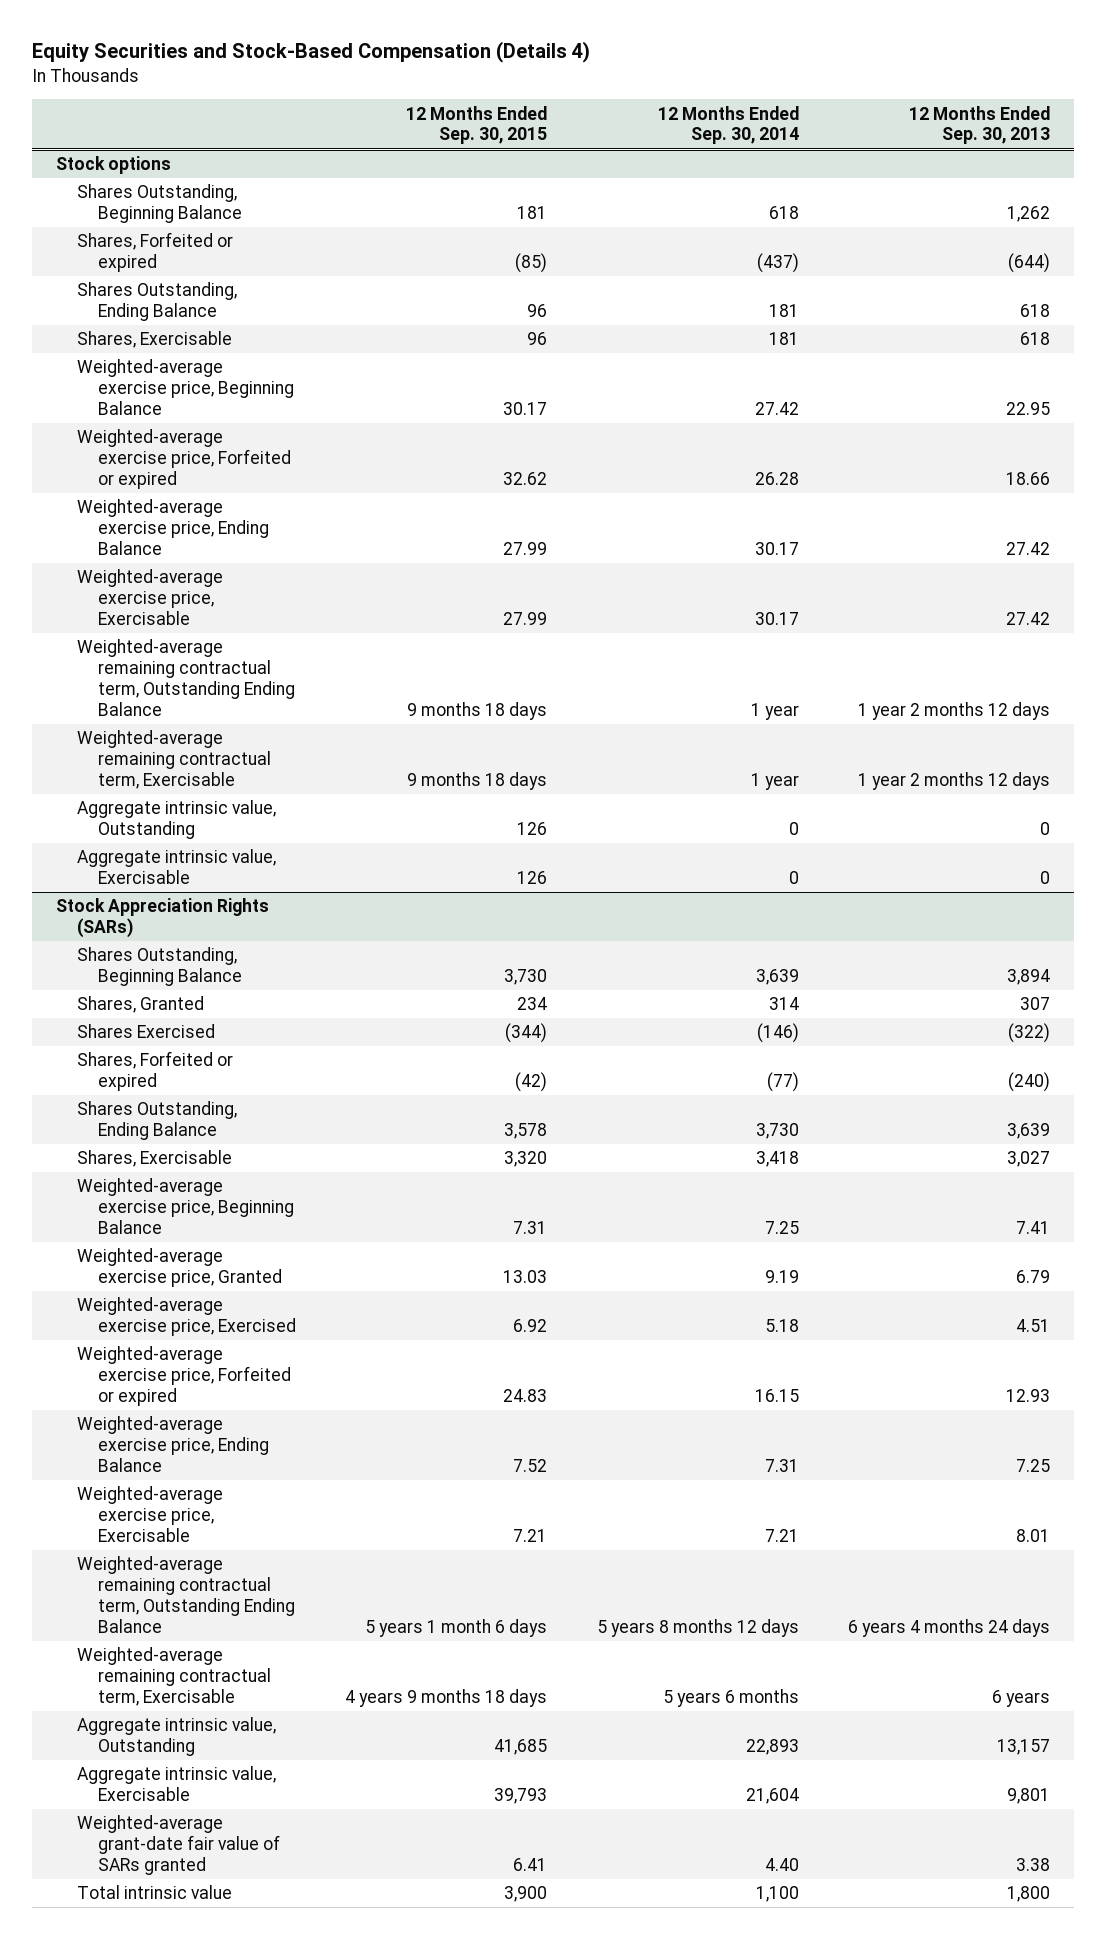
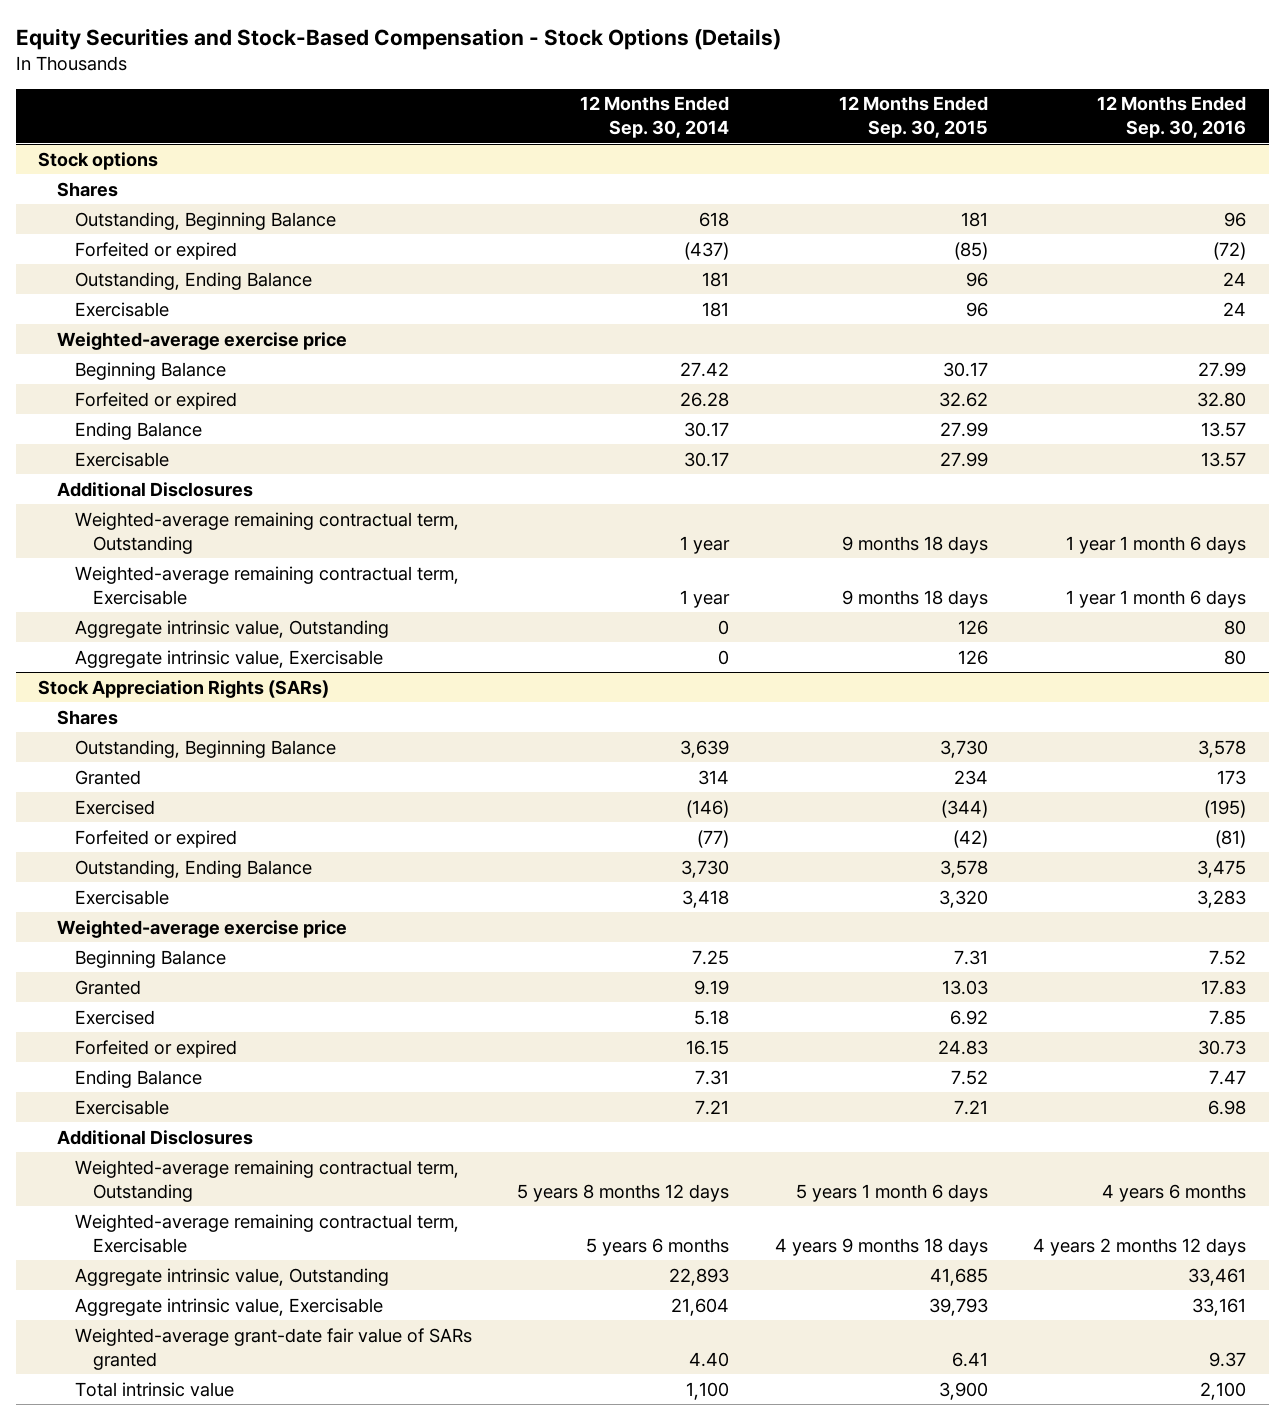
- Equity Securities and Stock-Based Compensation (Details 4)
+ Equity Securities and Stock-Based Compensation - Stock Options (Details)
- | 12 Months Ended Sep. 30, 2015 | 12 Months Ended Sep. 30, 2014 | 12 Months Ended Sep. 30, 2013
+ | 12 Months Ended Sep. 30, 2014 | 12 Months Ended Sep. 30, 2015 | 12 Months Ended Sep. 30, 2016
@ Stock options
- Shares Outstanding, Beginning Balance | 181 | 618 | 1,262
- Shares, Forfeited or expired | (85) | (437) | (644)
- Shares Outstanding, Ending Balance | 96 | 181 | 618
- Shares, Exercisable | 96 | 181 | 618
- Weighted-average exercise price, Beginning Balance | 30.17 | 27.42 | 22.95
- Weighted-average exercise price, Forfeited or expired | 32.62 | 26.28 | 18.66
- Weighted-average exercise price, Ending Balance | 27.99 | 30.17 | 27.42
- Weighted-average exercise price, Exercisable | 27.99 | 30.17 | 27.42
- Weighted-average remaining contractual term, Outstanding Ending Balance | 9 months 18 days | 1 year | 1 year 2 months 12 days
+ Shares
+ Outstanding, Beginning Balance | 618 | 181 | 96
+ Forfeited or expired | (437) | (85) | (72)
+ Outstanding, Ending Balance | 181 | 96 | 24
+ Exercisable | 181 | 96 | 24
+ Weighted-average exercise price
+ Beginning Balance | 27.42 | 30.17 | 27.99
+ Forfeited or expired | 26.28 | 32.62 | 32.80
+ Ending Balance | 30.17 | 27.99 | 13.57
+ Exercisable | 30.17 | 27.99 | 13.57
+ Additional Disclosures
+ Weighted-average remaining contractual term, Outstanding | 1 year | 9 months 18 days | 1 year 1 month 6 days
@ Stock Appreciation Rights (SARs)
- Shares Outstanding, Beginning Balance | 3,730 | 3,639 | 3,894
- Shares, Granted | 234 | 314 | 307
- Shares Exercised | (344) | (146) | (322)
- Shares, Forfeited or expired | (42) | (77) | (240)
- Shares Outstanding, Ending Balance | 3,578 | 3,730 | 3,639
- Shares, Exercisable | 3,320 | 3,418 | 3,027
- Weighted-average exercise price, Beginning Balance | 7.31 | 7.25 | 7.41
- Weighted-average exercise price, Granted | 13.03 | 9.19 | 6.79
- Weighted-average exercise price, Exercised | 6.92 | 5.18 | 4.51
- Weighted-average exercise price, Forfeited or expired | 24.83 | 16.15 | 12.93
- Weighted-average exercise price, Ending Balance | 7.52 | 7.31 | 7.25
- Weighted-average exercise price, Exercisable | 7.21 | 7.21 | 8.01
- Weighted-average remaining contractual term, Outstanding Ending Balance | 5 years 1 month 6 days | 5 years 8 months 12 days | 6 years 4 months 24 days
+ Shares
+ Outstanding, Beginning Balance | 3,639 | 3,730 | 3,578
+ Granted | 314 | 234 | 173
+ Exercised | (146) | (344) | (195)
+ Forfeited or expired | (77) | (42) | (81)
+ Outstanding, Ending Balance | 3,730 | 3,578 | 3,475
+ Exercisable | 3,418 | 3,320 | 3,283
+ Weighted-average exercise price
+ Beginning Balance | 7.25 | 7.31 | 7.52
+ Granted | 9.19 | 13.03 | 17.83
+ Exercised | 5.18 | 6.92 | 7.85
+ Forfeited or expired | 16.15 | 24.83 | 30.73
+ Ending Balance | 7.31 | 7.52 | 7.47
+ Exercisable | 7.21 | 7.21 | 6.98
+ Additional Disclosures
+ Weighted-average remaining contractual term, Outstanding | 5 years 8 months 12 days | 5 years 1 month 6 days | 4 years 6 months

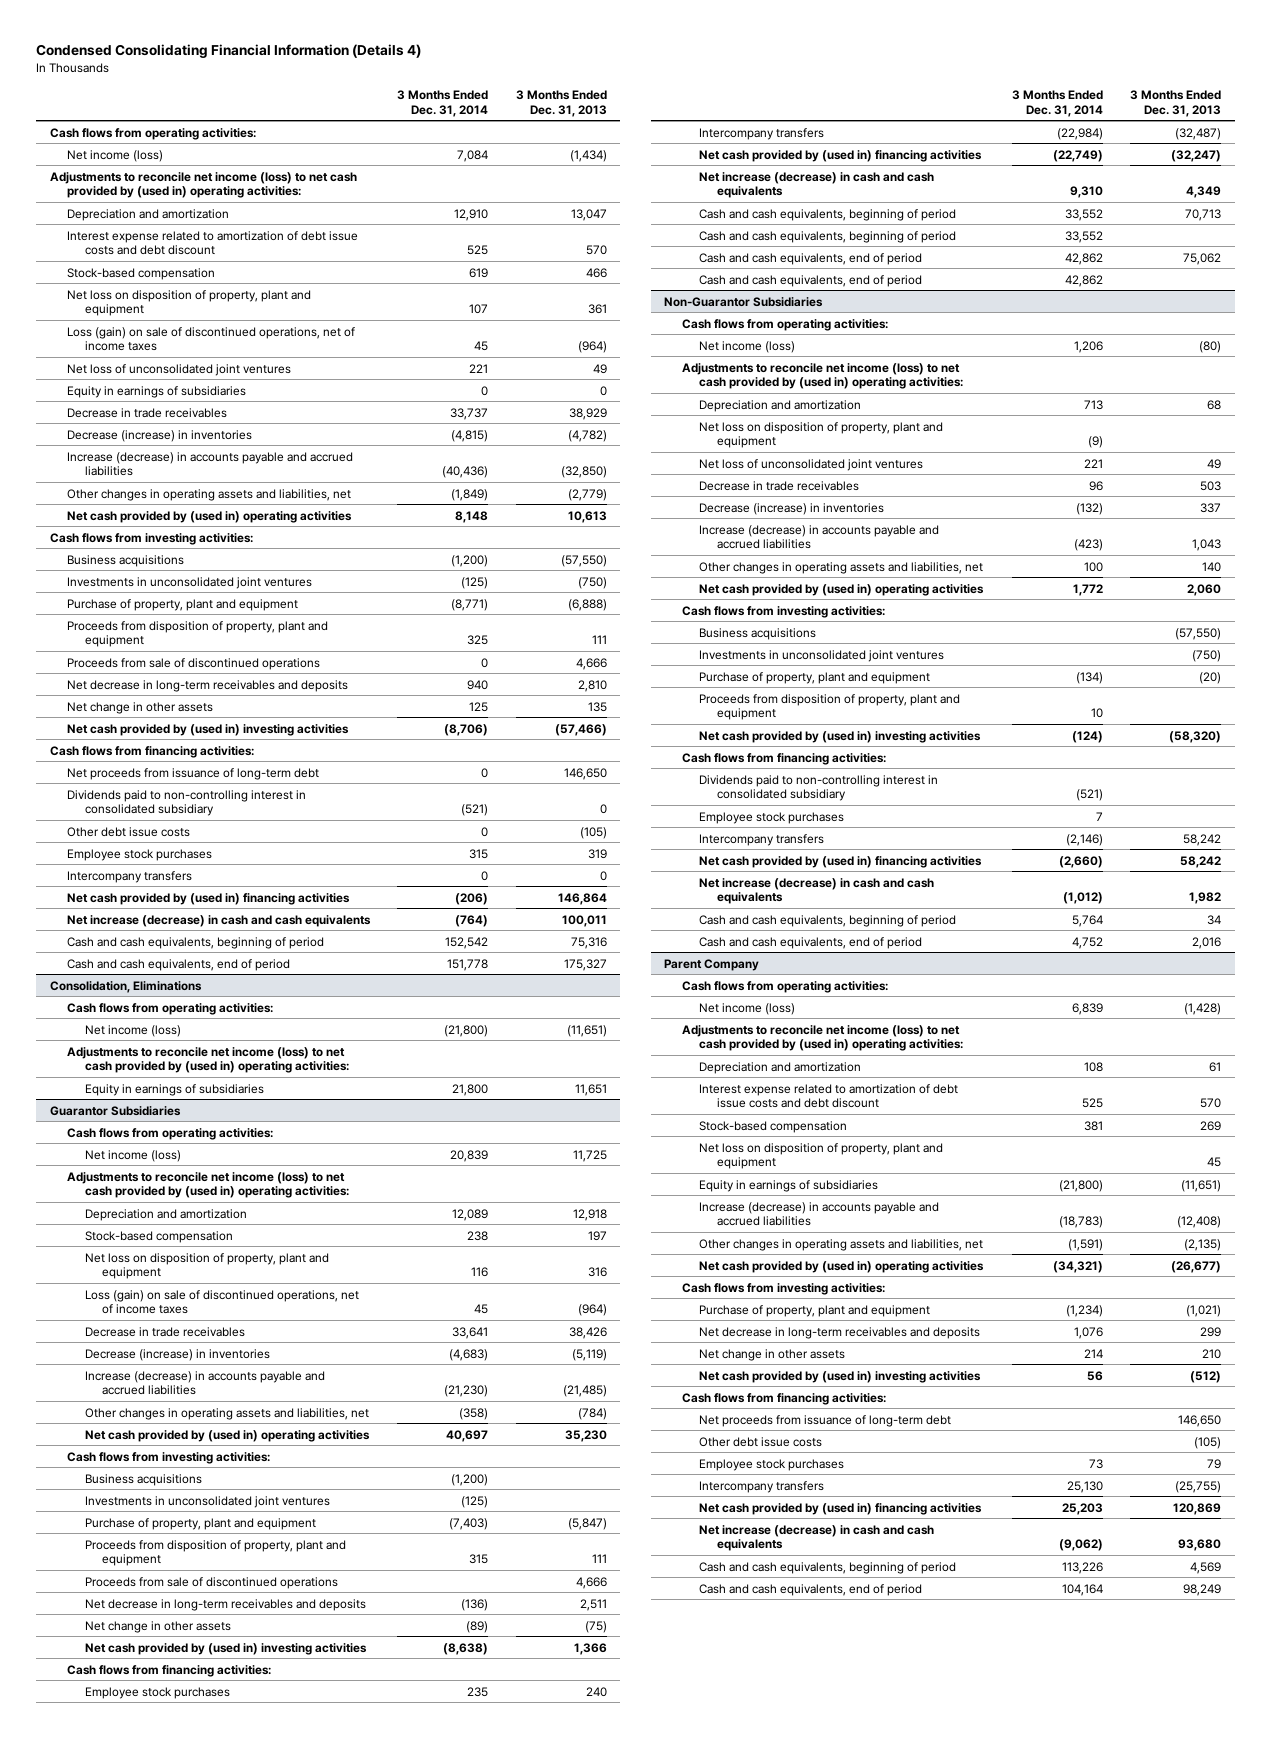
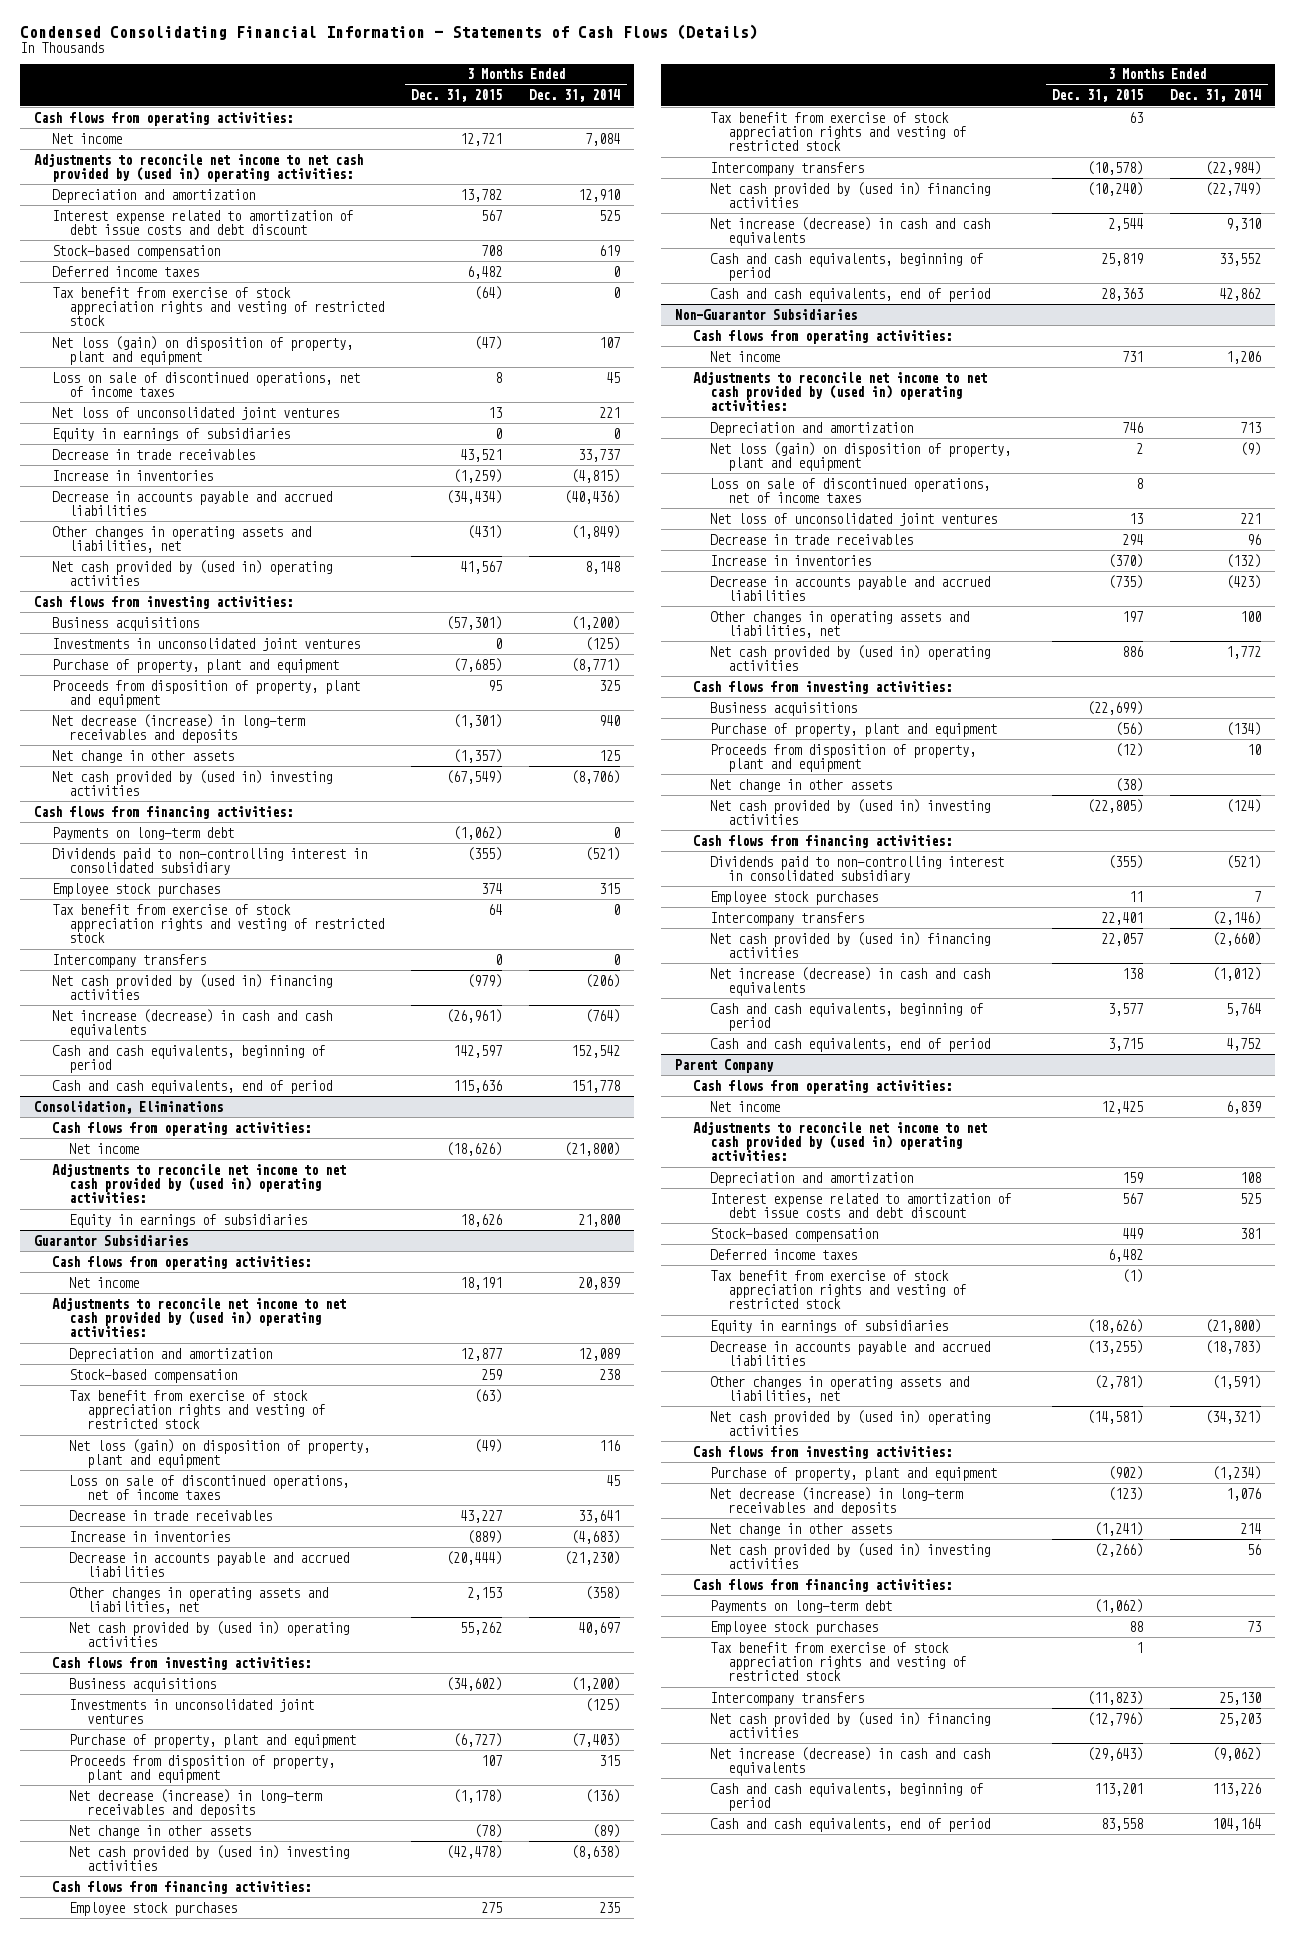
- Condensed Consolidating Financial Information (Details 4)
+ Condensed Consolidating Financial Information - Statements of Cash Flows (Details)
- | 3 Months Ended Dec. 31, 2014 | 3 Months Ended Dec. 31, 2013
+ | 3 Months Ended Dec. 31, 2015 | 3 Months Ended Dec. 31, 2014
- Net income (loss) | 7,084 | (1,434)
- Adjustments to reconcile net income (loss) to net cash provided by (used in) operating activities:
+ Net income | 12,721 | 7,084
+ Adjustments to reconcile net income to net cash provided by (used in) operating activities:
- Net loss on disposition of property, plant and equipment | 107 | 361
- Loss (gain) on sale of discontinued operations, net of income taxes | 45 | (964)
+ Deferred income taxes | 6,482 | 0
+ Tax benefit from exercise of stock appreciation rights and vesting of restricted stock | (64) | 0
+ Net loss (gain) on disposition of property, plant and equipment | (47) | 107
+ Loss on sale of discontinued operations, net of income taxes | 8 | 45
- Decrease (increase) in inventories | (4,815) | (4,782)
- Increase (decrease) in accounts payable and accrued liabilities | (40,436) | (32,850)
+ Increase in inventories | (1,259) | (4,815)
+ Decrease in accounts payable and accrued liabilities | (34,434) | (40,436)
- Proceeds from sale of discontinued operations | 0 | 4,666
- Net decrease in long-term receivables and deposits | 940 | 2,810
+ Net decrease (increase) in long-term receivables and deposits | (1,301) | 940
- Net proceeds from issuance of long-term debt | 0 | 146,650
+ Payments on long-term debt | (1,062) | 0
- Other debt issue costs | 0 | (105)
+ Tax benefit from exercise of stock appreciation rights and vesting of restricted stock | 64 | 0
@ Consolidation, Eliminations
- Net income (loss) | (21,800) | (11,651)
- Adjustments to reconcile net income (loss) to net cash provided by (used in) operating activities:
+ Net income | (18,626) | (21,800)
+ Adjustments to reconcile net income to net cash provided by (used in) operating activities:
@ Guarantor Subsidiaries
- Net income (loss) | 20,839 | 11,725
- Adjustments to reconcile net income (loss) to net cash provided by (used in) operating activities:
+ Net income | 18,191 | 20,839
+ Adjustments to reconcile net income to net cash provided by (used in) operating activities:
- Net loss on disposition of property, plant and equipment | 116 | 316
- Loss (gain) on sale of discontinued operations, net of income taxes | 45 | (964)
+ Tax benefit from exercise of stock appreciation rights and vesting of restricted stock | (63) |
+ Net loss (gain) on disposition of property, plant and equipment | (49) | 116
+ Loss on sale of discontinued operations, net of income taxes | | 45
- Decrease (increase) in inventories | (4,683) | (5,119)
- Increase (decrease) in accounts payable and accrued liabilities | (21,230) | (21,485)
+ Increase in inventories | (889) | (4,683)
+ Decrease in accounts payable and accrued liabilities | (20,444) | (21,230)
- Proceeds from sale of discontinued operations | | 4,666
- Net decrease in long-term receivables and deposits | (136) | 2,511
+ Net decrease (increase) in long-term receivables and deposits | (1,178) | (136)
+ Tax benefit from exercise of stock appreciation rights and vesting of restricted stock | 63 |
- Cash and cash equivalents, beginning of period | 33,552 |
- Cash and cash equivalents, end of period | 42,862 |
@ Non-Guarantor Subsidiaries
- Net income (loss) | 1,206 | (80)
- Adjustments to reconcile net income (loss) to net cash provided by (used in) operating activities:
+ Net income | 731 | 1,206
+ Adjustments to reconcile net income to net cash provided by (used in) operating activities:
- Net loss on disposition of property, plant and equipment | (9) |
+ Net loss (gain) on disposition of property, plant and equipment | 2 | (9)
+ Loss on sale of discontinued operations, net of income taxes | 8 |
- Decrease (increase) in inventories | (132) | 337
- Increase (decrease) in accounts payable and accrued liabilities | (423) | 1,043
+ Increase in inventories | (370) | (132)
+ Decrease in accounts payable and accrued liabilities | (735) | (423)
- Investments in unconsolidated joint ventures | | (750)
+ Net change in other assets | (38) |
@ Parent Company
- Net income (loss) | 6,839 | (1,428)
- Adjustments to reconcile net income (loss) to net cash provided by (used in) operating activities:
+ Net income | 12,425 | 6,839
+ Adjustments to reconcile net income to net cash provided by (used in) operating activities:
- Net loss on disposition of property, plant and equipment | | 45
+ Deferred income taxes | 6,482 |
+ Tax benefit from exercise of stock appreciation rights and vesting of restricted stock | (1) |
- Increase (decrease) in accounts payable and accrued liabilities | (18,783) | (12,408)
+ Decrease in accounts payable and accrued liabilities | (13,255) | (18,783)
- Net decrease in long-term receivables and deposits | 1,076 | 299
+ Net decrease (increase) in long-term receivables and deposits | (123) | 1,076
- Net proceeds from issuance of long-term debt | | 146,650
- Other debt issue costs | | (105)
+ Payments on long-term debt | (1,062) |
+ Tax benefit from exercise of stock appreciation rights and vesting of restricted stock | 1 |

